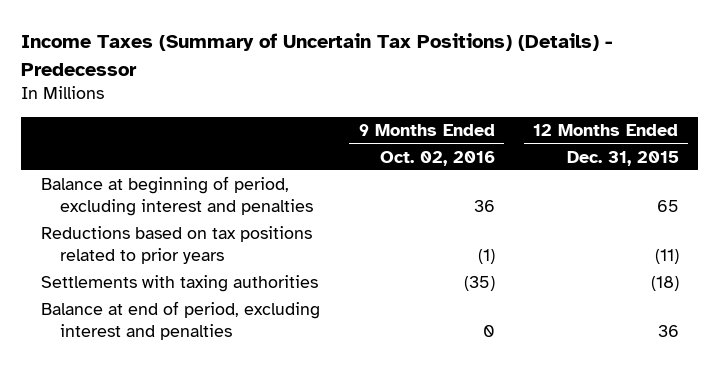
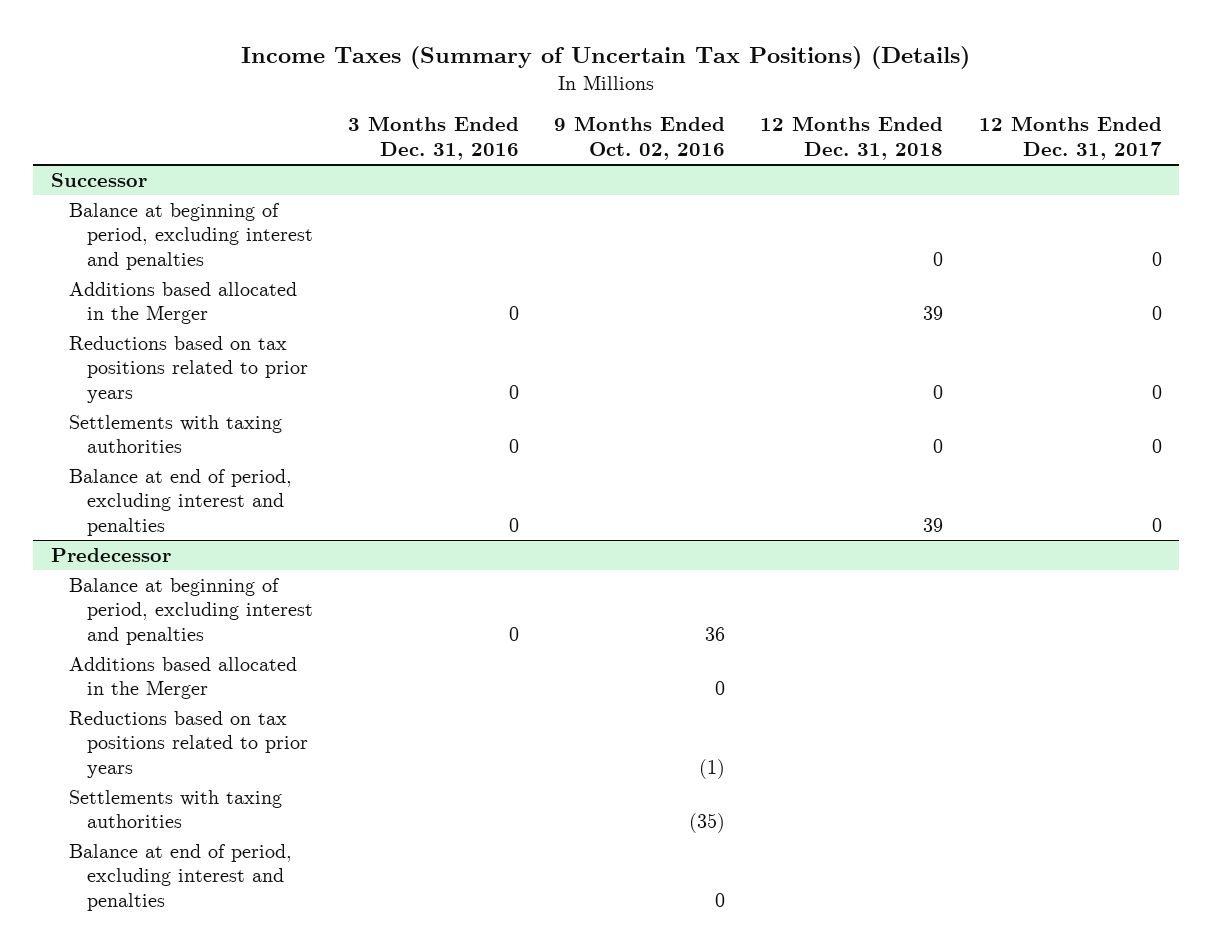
- Income Taxes (Summary of Uncertain Tax Positions) (Details) - Predecessor
+ Income Taxes (Summary of Uncertain Tax Positions) (Details)
- | 9 Months Ended Oct. 02, 2016 | 12 Months Ended Dec. 31, 2015
+ | 3 Months Ended Dec. 31, 2016 | 9 Months Ended Oct. 02, 2016 | 12 Months Ended Dec. 31, 2018 | 12 Months Ended Dec. 31, 2017
+ Successor
+ Balance at beginning of period, excluding interest and penalties | | | 0 | 0
+ Additions based allocated in the Merger | 0 | | 39 | 0
+ Reductions based on tax positions related to prior years | 0 | | 0 | 0
+ Settlements with taxing authorities | 0 | | 0 | 0
+ Balance at end of period, excluding interest and penalties | 0 | | 39 | 0
+ Predecessor
+ Additions based allocated in the Merger | | 0 | |

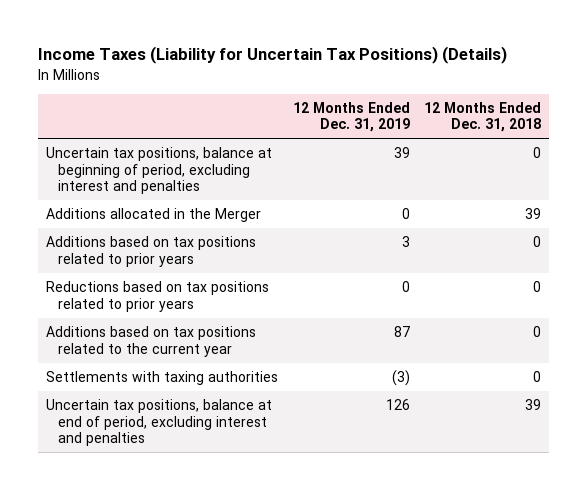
- Income Taxes (Summary of Uncertain Tax Positions) (Details)
+ Income Taxes (Liability for Uncertain Tax Positions) (Details)
- | 3 Months Ended Dec. 31, 2016 | 9 Months Ended Oct. 02, 2016 | 12 Months Ended Dec. 31, 2018 | 12 Months Ended Dec. 31, 2017
+ | 12 Months Ended Dec. 31, 2019 | 12 Months Ended Dec. 31, 2018
- Successor
- Balance at beginning of period, excluding interest and penalties | | | 0 | 0
- Additions based allocated in the Merger | 0 | | 39 | 0
- Reductions based on tax positions related to prior years | 0 | | 0 | 0
- Settlements with taxing authorities | 0 | | 0 | 0
- Balance at end of period, excluding interest and penalties | 0 | | 39 | 0
- Predecessor
- Balance at beginning of period, excluding interest and penalties | 0 | 36 | |
- Additions based allocated in the Merger | | 0 | |
- Reductions based on tax positions related to prior years | | (1) | |
- Settlements with taxing authorities | | (35) | |
- Balance at end of period, excluding interest and penalties | | 0 | |
+ Uncertain tax positions, balance at beginning of period, excluding interest and penalties | 39 | 0
+ Additions allocated in the Merger | 0 | 39
+ Additions based on tax positions related to prior years | 3 | 0
+ Reductions based on tax positions related to prior years | 0 | 0
+ Additions based on tax positions related to the current year | 87 | 0
+ Settlements with taxing authorities | (3) | 0
+ Uncertain tax positions, balance at end of period, excluding interest and penalties | 126 | 39

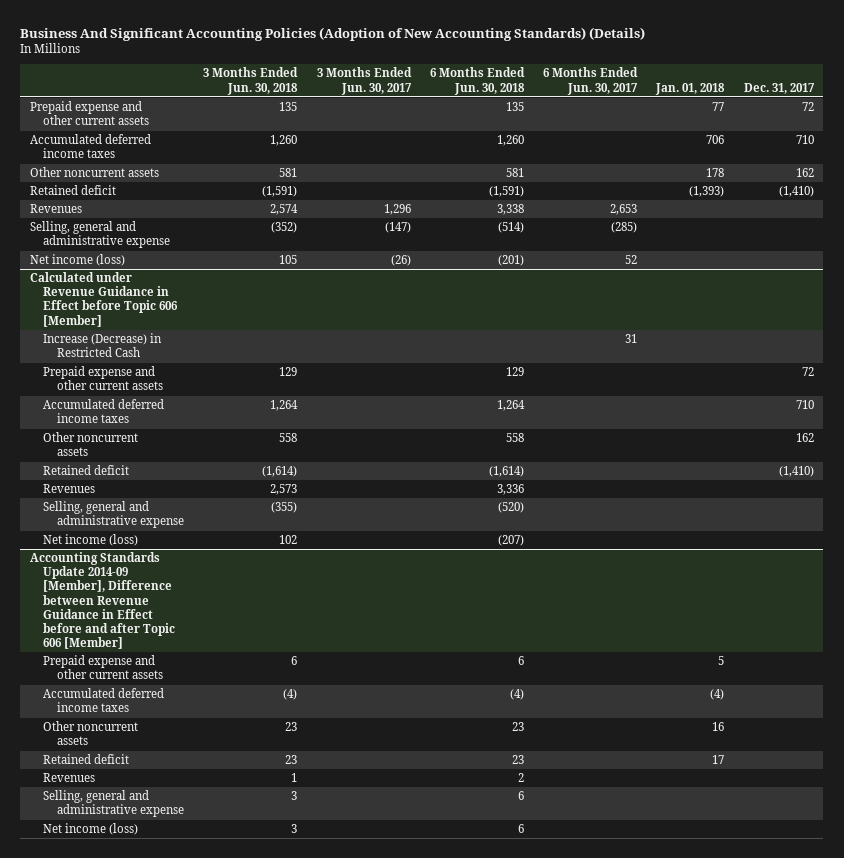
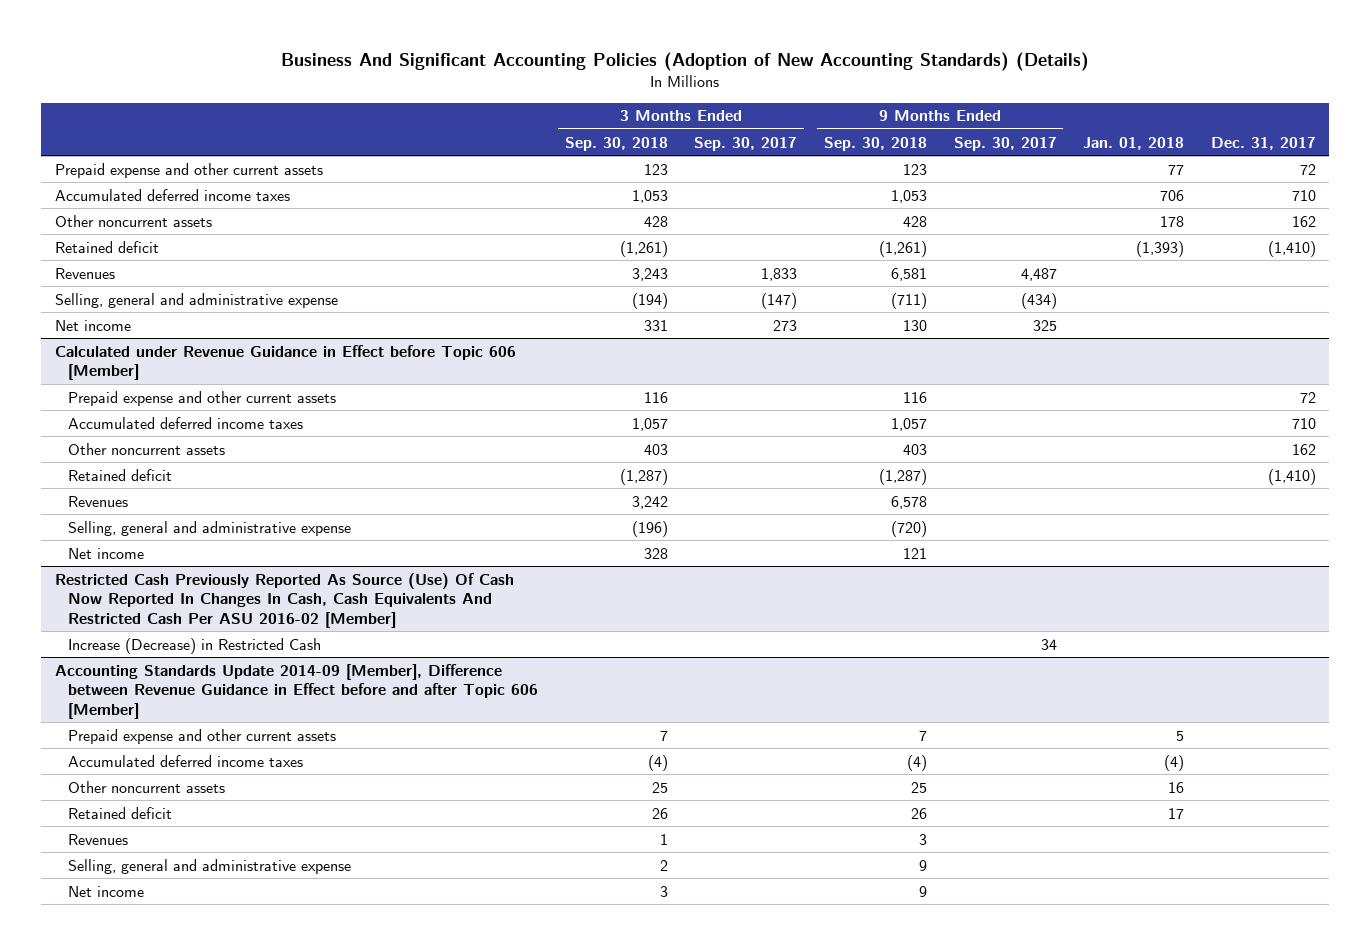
- | 3 Months Ended Jun. 30, 2018 | 3 Months Ended Jun. 30, 2017 | 6 Months Ended Jun. 30, 2018 | 6 Months Ended Jun. 30, 2017 | Jan. 01, 2018 | Dec. 31, 2017
+ | 3 Months Ended Sep. 30, 2018 | 3 Months Ended Sep. 30, 2017 | 9 Months Ended Sep. 30, 2018 | 9 Months Ended Sep. 30, 2017 | Jan. 01, 2018 | Dec. 31, 2017
- Net income (loss) | 105 | (26) | (201) | 52 | |
+ Net income | 331 | 273 | 130 | 325 | |
@ Calculated under Revenue Guidance in Effect before Topic 606 [Member]
- Increase (Decrease) in Restricted Cash | | | | 31 | |
- Net income (loss) | 102 | | (207) | | |
+ Net income | 328 | | 121 | | |
+ Restricted Cash Previously Reported As Source (Use) Of Cash Now Reported In Changes In Cash, Cash Equivalents And Restricted Cash Per ASU 2016-02 [Member]
+ Increase (Decrease) in Restricted Cash | | | | 34 | |
@ Accounting Standards Update 2014-09 [Member], Difference between Revenue Guidance in Effect before and after Topic 606 [Member]
- Net income (loss) | 3 | | 6 | | |
+ Net income | 3 | | 9 | | |

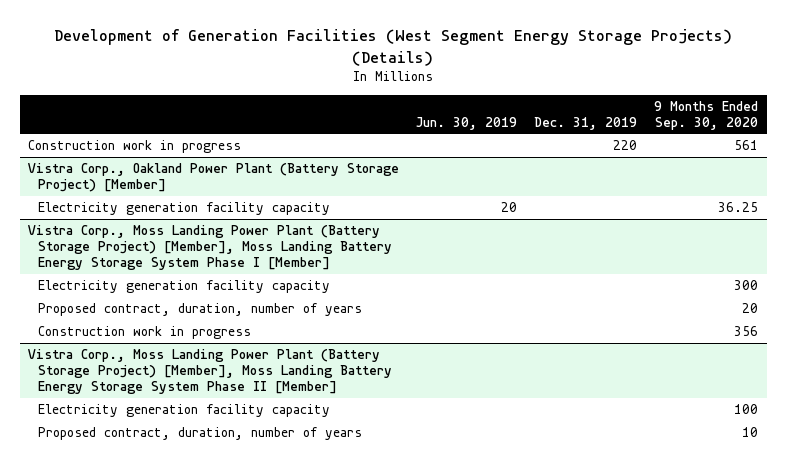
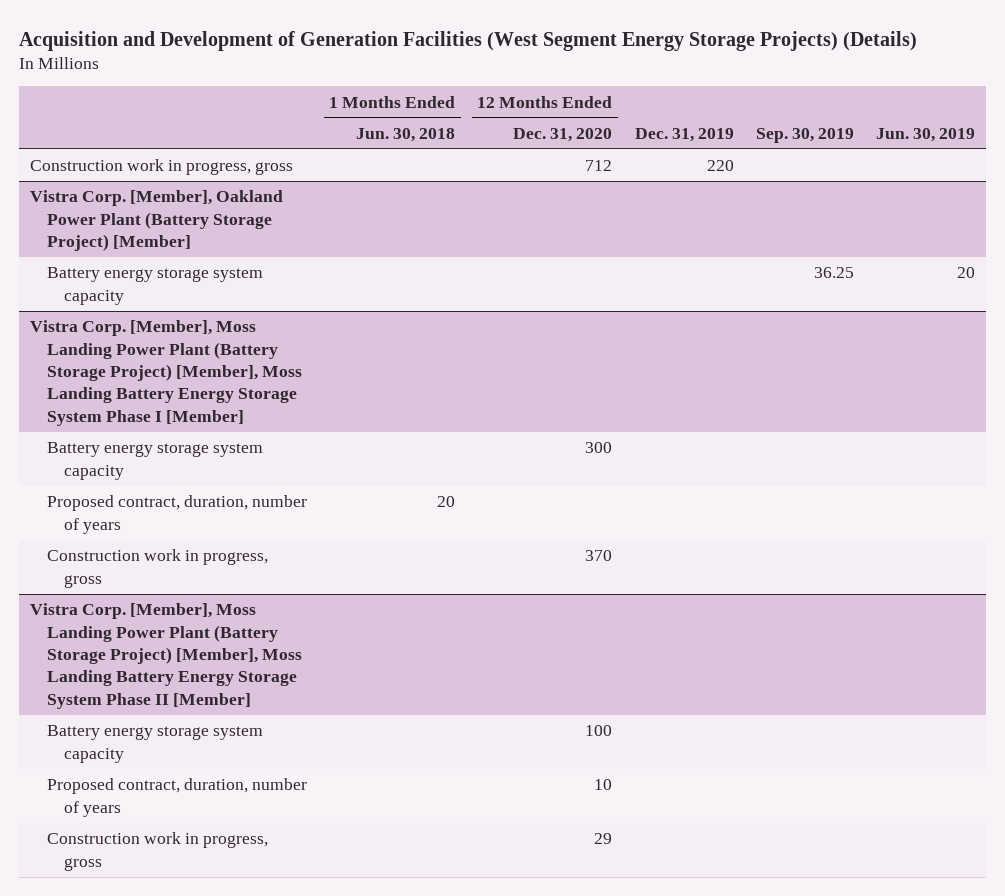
- Development of Generation Facilities (West Segment Energy Storage Projects) (Details)
+ Acquisition and Development of Generation Facilities (West Segment Energy Storage Projects) (Details)
- | Jun. 30, 2019 | Dec. 31, 2019 | 9 Months Ended Sep. 30, 2020
+ | 1 Months Ended Jun. 30, 2018 | 12 Months Ended Dec. 31, 2020 | Dec. 31, 2019 | Sep. 30, 2019 | Jun. 30, 2019
- Construction work in progress | | 220 | 561
- Vistra Corp., Oakland Power Plant (Battery Storage Project) [Member]
- Electricity generation facility capacity | 20 | | 36.25
- Vistra Corp., Moss Landing Power Plant (Battery Storage Project) [Member], Moss Landing Battery Energy Storage System Phase I [Member]
- Electricity generation facility capacity | | | 300
+ Construction work in progress, gross | | 712 | 220 | |
+ Vistra Corp. [Member], Oakland Power Plant (Battery Storage Project) [Member]
+ Battery energy storage system capacity | | | | 36.25 | 20
+ Vistra Corp. [Member], Moss Landing Power Plant (Battery Storage Project) [Member], Moss Landing Battery Energy Storage System Phase I [Member]
+ Battery energy storage system capacity | | 300 | | |
- Construction work in progress | | | 356
- Vistra Corp., Moss Landing Power Plant (Battery Storage Project) [Member], Moss Landing Battery Energy Storage System Phase II [Member]
- Electricity generation facility capacity | | | 100
+ Construction work in progress, gross | | 370 | | |
+ Vistra Corp. [Member], Moss Landing Power Plant (Battery Storage Project) [Member], Moss Landing Battery Energy Storage System Phase II [Member]
+ Battery energy storage system capacity | | 100 | | |
+ Construction work in progress, gross | | 29 | | |

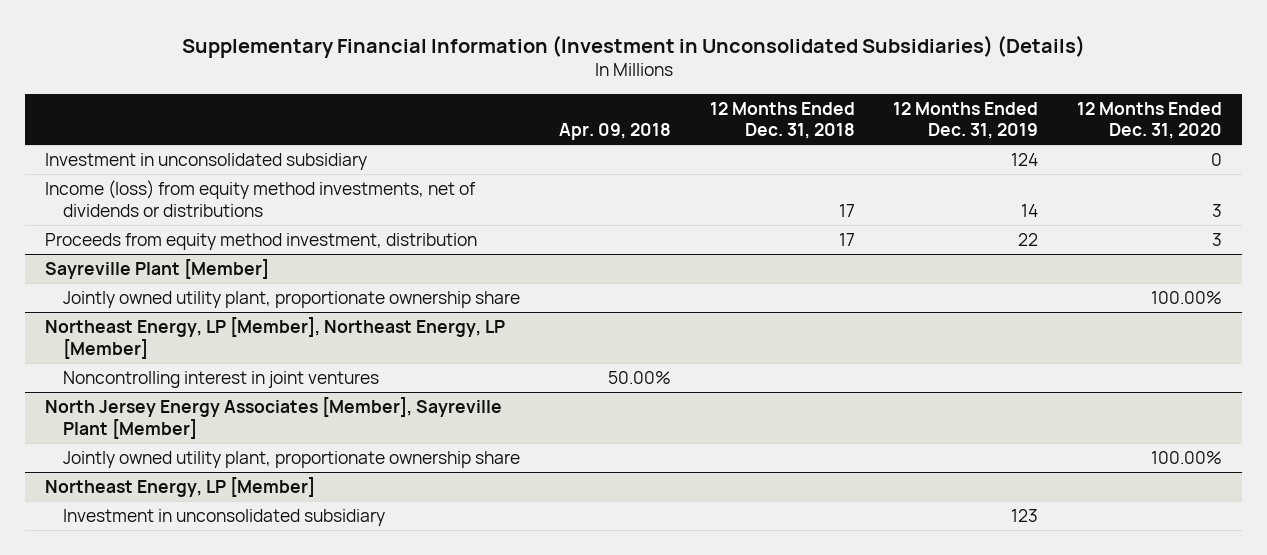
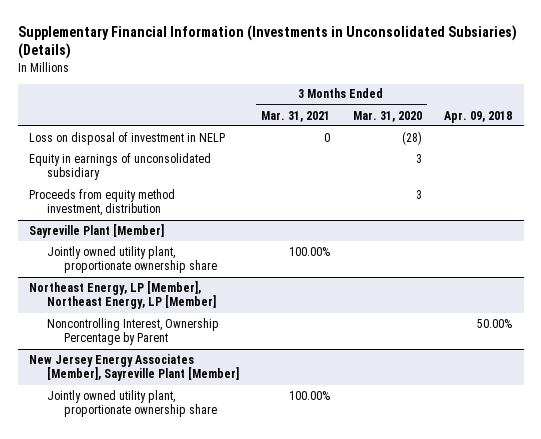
- Supplementary Financial Information (Investment in Unconsolidated Subsidiaries) (Details)
+ Supplementary Financial Information (Investments in Unconsolidated Subsiaries) (Details)
- | Apr. 09, 2018 | 12 Months Ended Dec. 31, 2018 | 12 Months Ended Dec. 31, 2019 | 12 Months Ended Dec. 31, 2020
+ | 3 Months Ended Mar. 31, 2021 | 3 Months Ended Mar. 31, 2020 | Apr. 09, 2018
- Investment in unconsolidated subsidiary | | | 124 | 0
- Income (loss) from equity method investments, net of dividends or distributions | | 17 | 14 | 3
+ Loss on disposal of investment in NELP | 0 | (28) |
+ Equity in earnings of unconsolidated subsidiary | | 3 |
@ Northeast Energy, LP [Member], Northeast Energy, LP [Member]
- Noncontrolling interest in joint ventures | 50.00% | | |
- North Jersey Energy Associates [Member], Sayreville Plant [Member]
@ Northeast Energy, LP [Member], Northeast Energy, LP [Member]
+ Noncontrolling Interest, Ownership Percentage by Parent | | | 50.00%
+ New Jersey Energy Associates [Member], Sayreville Plant [Member]
- Northeast Energy, LP [Member]
- Investment in unconsolidated subsidiary | | | 123 |

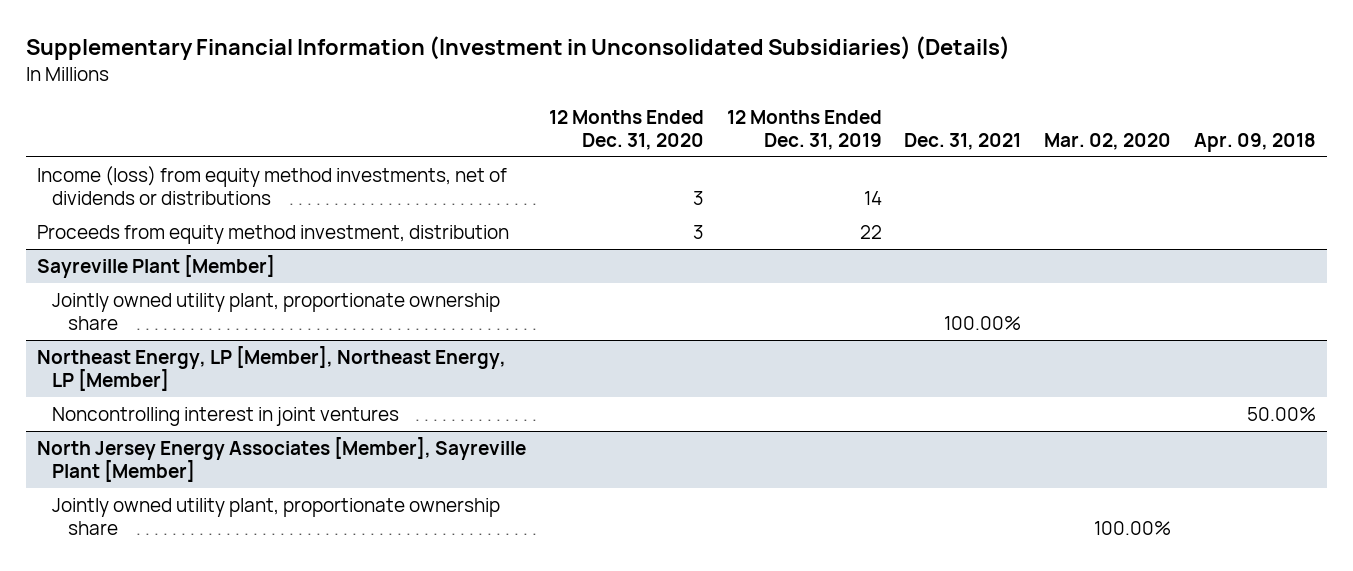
- Supplementary Financial Information (Investments in Unconsolidated Subsiaries) (Details)
+ Supplementary Financial Information (Investment in Unconsolidated Subsidiaries) (Details)
- | 3 Months Ended Mar. 31, 2021 | 3 Months Ended Mar. 31, 2020 | Apr. 09, 2018
+ | 12 Months Ended Dec. 31, 2020 | 12 Months Ended Dec. 31, 2019 | Dec. 31, 2021 | Mar. 02, 2020 | Apr. 09, 2018
- Loss on disposal of investment in NELP | 0 | (28) |
- Equity in earnings of unconsolidated subsidiary | | 3 |
+ Income (loss) from equity method investments, net of dividends or distributions | 3 | 14 | | |
@ Northeast Energy, LP [Member], Northeast Energy, LP [Member]
- Noncontrolling Interest, Ownership Percentage by Parent | | | 50.00%
- New Jersey Energy Associates [Member], Sayreville Plant [Member]
@ Northeast Energy, LP [Member], Northeast Energy, LP [Member]
+ Noncontrolling interest in joint ventures | | | | | 50.00%
+ North Jersey Energy Associates [Member], Sayreville Plant [Member]

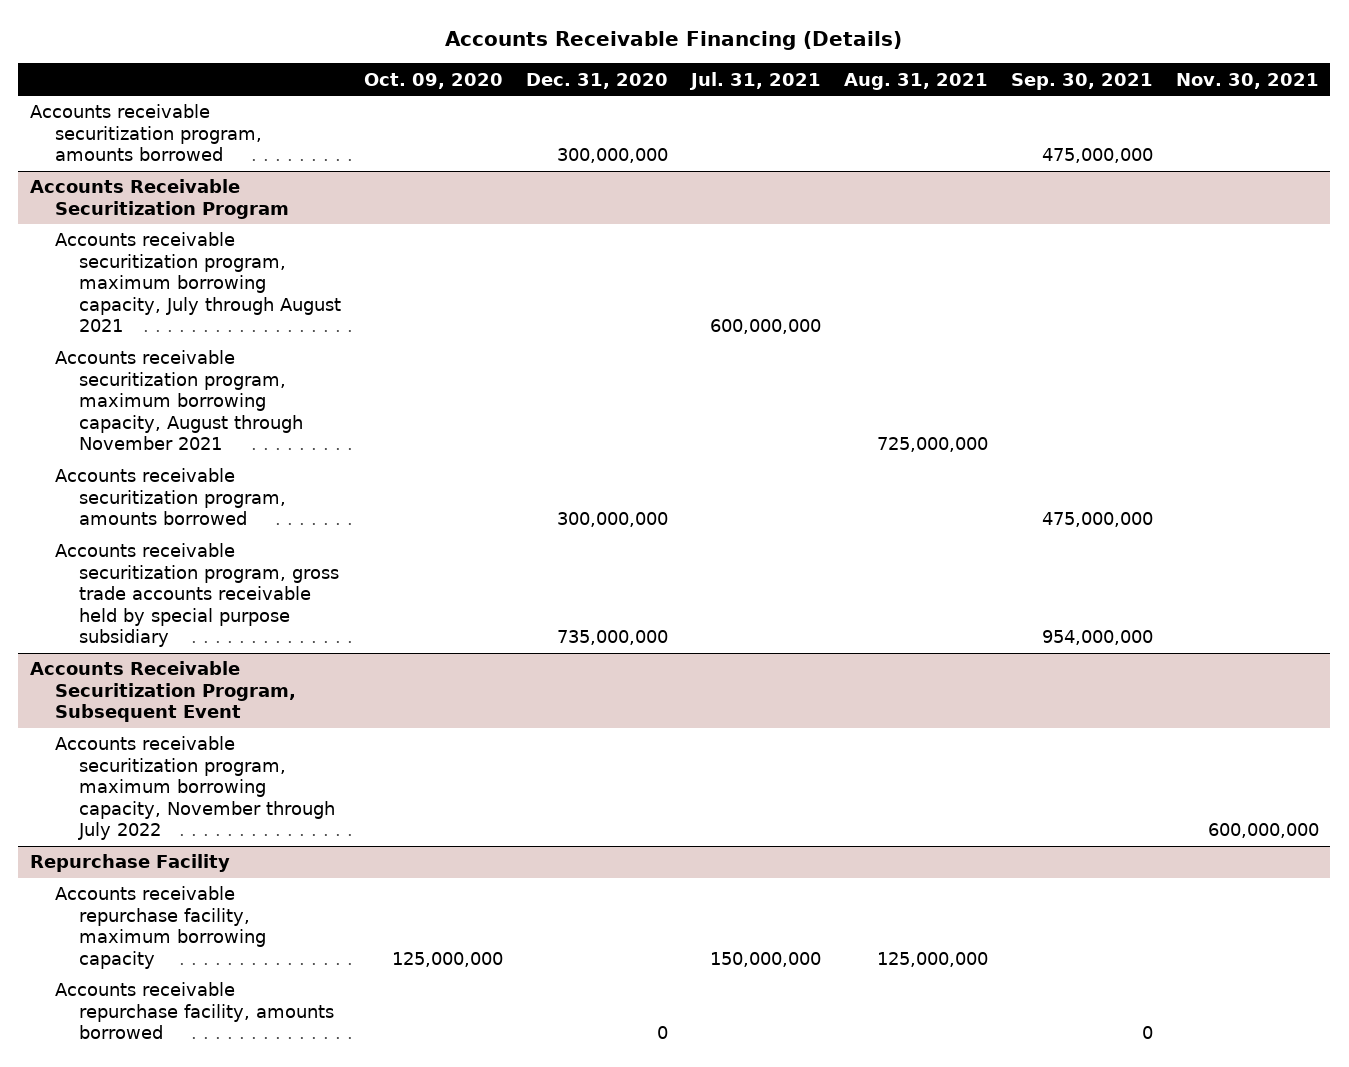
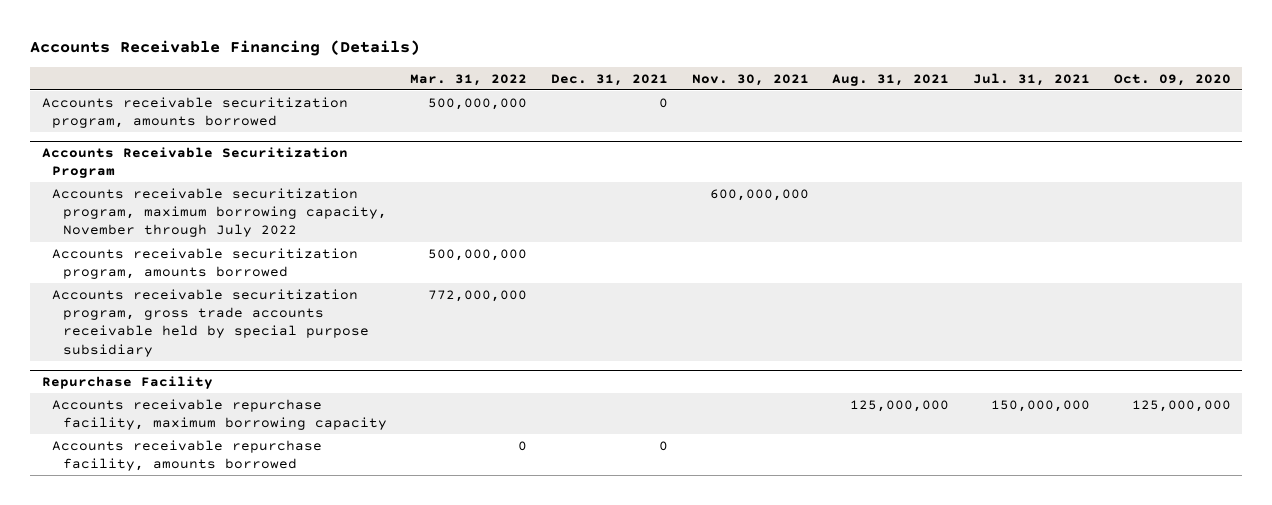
- | Oct. 09, 2020 | Dec. 31, 2020 | Jul. 31, 2021 | Aug. 31, 2021 | Sep. 30, 2021 | Nov. 30, 2021
+ | Mar. 31, 2022 | Dec. 31, 2021 | Nov. 30, 2021 | Aug. 31, 2021 | Jul. 31, 2021 | Oct. 09, 2020
@ Accounts Receivable Securitization Program
- Accounts receivable securitization program, maximum borrowing capacity, July through August 2021 | | | 600,000,000 | | |
- Accounts receivable securitization program, maximum borrowing capacity, August through November 2021 | | | | 725,000,000 | |
+ Accounts receivable securitization program, maximum borrowing capacity, November through July 2022 | | | 600,000,000 | | |
- Accounts Receivable Securitization Program, Subsequent Event
- Accounts receivable securitization program, maximum borrowing capacity, November through July 2022 | | | | | | 600,000,000

